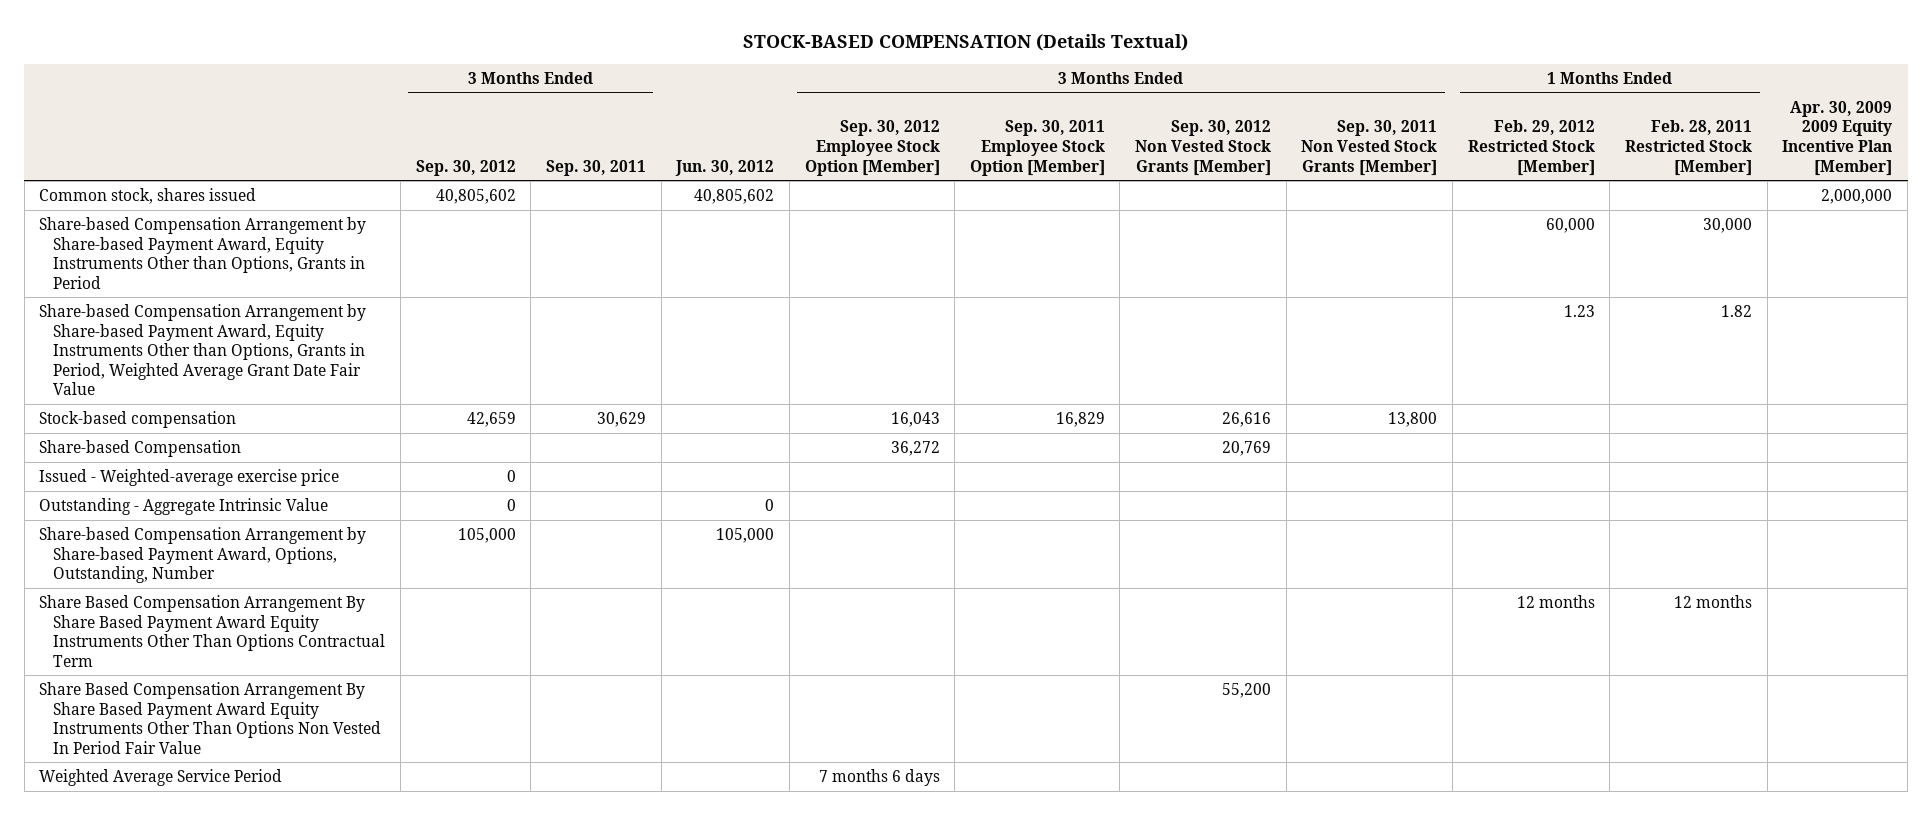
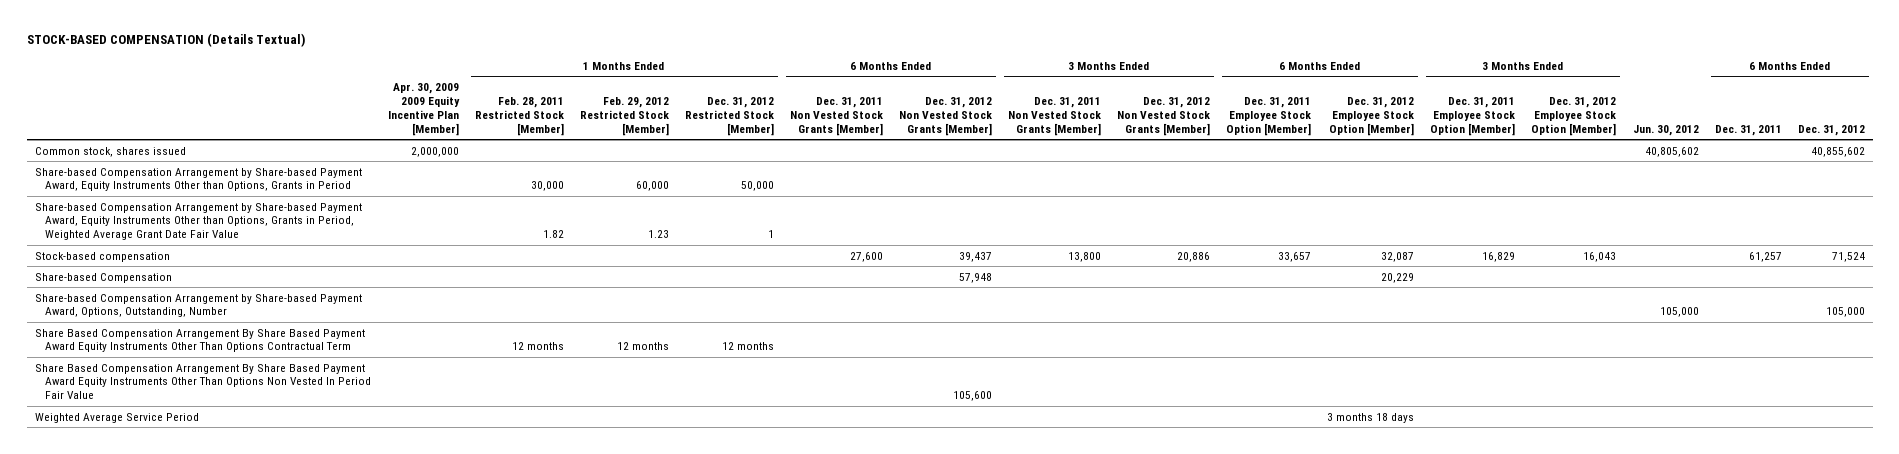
- | 3 Months Ended Sep. 30, 2012 | 3 Months Ended Sep. 30, 2011 | Jun. 30, 2012 | 3 Months Ended Sep. 30, 2012 Employee Stock Option [Member] | 3 Months Ended Sep. 30, 2011 Employee Stock Option [Member] | 3 Months Ended Sep. 30, 2012 Non Vested Stock Grants [Member] | 3 Months Ended Sep. 30, 2011 Non Vested Stock Grants [Member] | 1 Months Ended Feb. 29, 2012 Restricted Stock [Member] | 1 Months Ended Feb. 28, 2011 Restricted Stock [Member] | Apr. 30, 2009 2009 Equity Incentive Plan [Member]
+ | Apr. 30, 2009 2009 Equity Incentive Plan [Member] | 1 Months Ended Feb. 28, 2011 Restricted Stock [Member] | 1 Months Ended Feb. 29, 2012 Restricted Stock [Member] | 1 Months Ended Dec. 31, 2012 Restricted Stock [Member] | 6 Months Ended Dec. 31, 2011 Non Vested Stock Grants [Member] | 6 Months Ended Dec. 31, 2012 Non Vested Stock Grants [Member] | 3 Months Ended Dec. 31, 2011 Non Vested Stock Grants [Member] | 3 Months Ended Dec. 31, 2012 Non Vested Stock Grants [Member] | 6 Months Ended Dec. 31, 2011 Employee Stock Option [Member] | 6 Months Ended Dec. 31, 2012 Employee Stock Option [Member] | 3 Months Ended Dec. 31, 2011 Employee Stock Option [Member] | 3 Months Ended Dec. 31, 2012 Employee Stock Option [Member] | Jun. 30, 2012 | 6 Months Ended Dec. 31, 2011 | 6 Months Ended Dec. 31, 2012
- Issued - Weighted-average exercise price | 0 | | | | | | | | |
- Outstanding - Aggregate Intrinsic Value | 0 | | 0 | | | | | | |

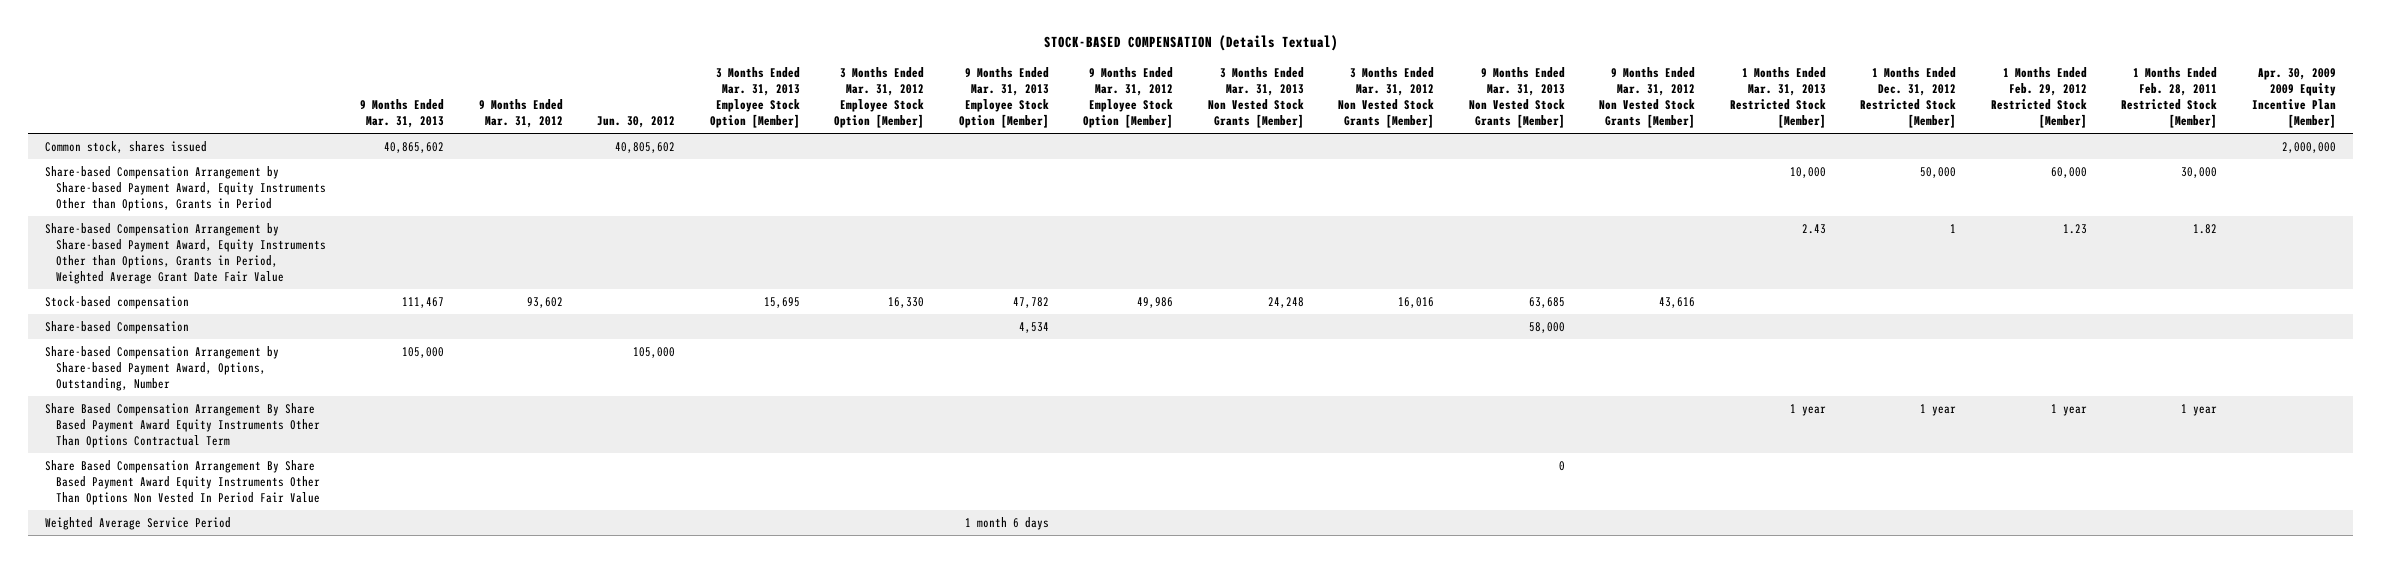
- | Apr. 30, 2009 2009 Equity Incentive Plan [Member] | 1 Months Ended Feb. 28, 2011 Restricted Stock [Member] | 1 Months Ended Feb. 29, 2012 Restricted Stock [Member] | 1 Months Ended Dec. 31, 2012 Restricted Stock [Member] | 6 Months Ended Dec. 31, 2011 Non Vested Stock Grants [Member] | 6 Months Ended Dec. 31, 2012 Non Vested Stock Grants [Member] | 3 Months Ended Dec. 31, 2011 Non Vested Stock Grants [Member] | 3 Months Ended Dec. 31, 2012 Non Vested Stock Grants [Member] | 6 Months Ended Dec. 31, 2011 Employee Stock Option [Member] | 6 Months Ended Dec. 31, 2012 Employee Stock Option [Member] | 3 Months Ended Dec. 31, 2011 Employee Stock Option [Member] | 3 Months Ended Dec. 31, 2012 Employee Stock Option [Member] | Jun. 30, 2012 | 6 Months Ended Dec. 31, 2011 | 6 Months Ended Dec. 31, 2012
+ | 9 Months Ended Mar. 31, 2013 | 9 Months Ended Mar. 31, 2012 | Jun. 30, 2012 | 3 Months Ended Mar. 31, 2013 Employee Stock Option [Member] | 3 Months Ended Mar. 31, 2012 Employee Stock Option [Member] | 9 Months Ended Mar. 31, 2013 Employee Stock Option [Member] | 9 Months Ended Mar. 31, 2012 Employee Stock Option [Member] | 3 Months Ended Mar. 31, 2013 Non Vested Stock Grants [Member] | 3 Months Ended Mar. 31, 2012 Non Vested Stock Grants [Member] | 9 Months Ended Mar. 31, 2013 Non Vested Stock Grants [Member] | 9 Months Ended Mar. 31, 2012 Non Vested Stock Grants [Member] | 1 Months Ended Mar. 31, 2013 Restricted Stock [Member] | 1 Months Ended Dec. 31, 2012 Restricted Stock [Member] | 1 Months Ended Feb. 29, 2012 Restricted Stock [Member] | 1 Months Ended Feb. 28, 2011 Restricted Stock [Member] | Apr. 30, 2009 2009 Equity Incentive Plan [Member]
- Share Based Compensation Arrangement By Share Based Payment Award Equity Instruments Other Than Options Contractual Term | | 12 months | 12 months | 12 months | | | | | | | | | | |
+ Share Based Compensation Arrangement By Share Based Payment Award Equity Instruments Other Than Options Contractual Term | | | | | | | | | | | | 1 year | 1 year | 1 year | 1 year |

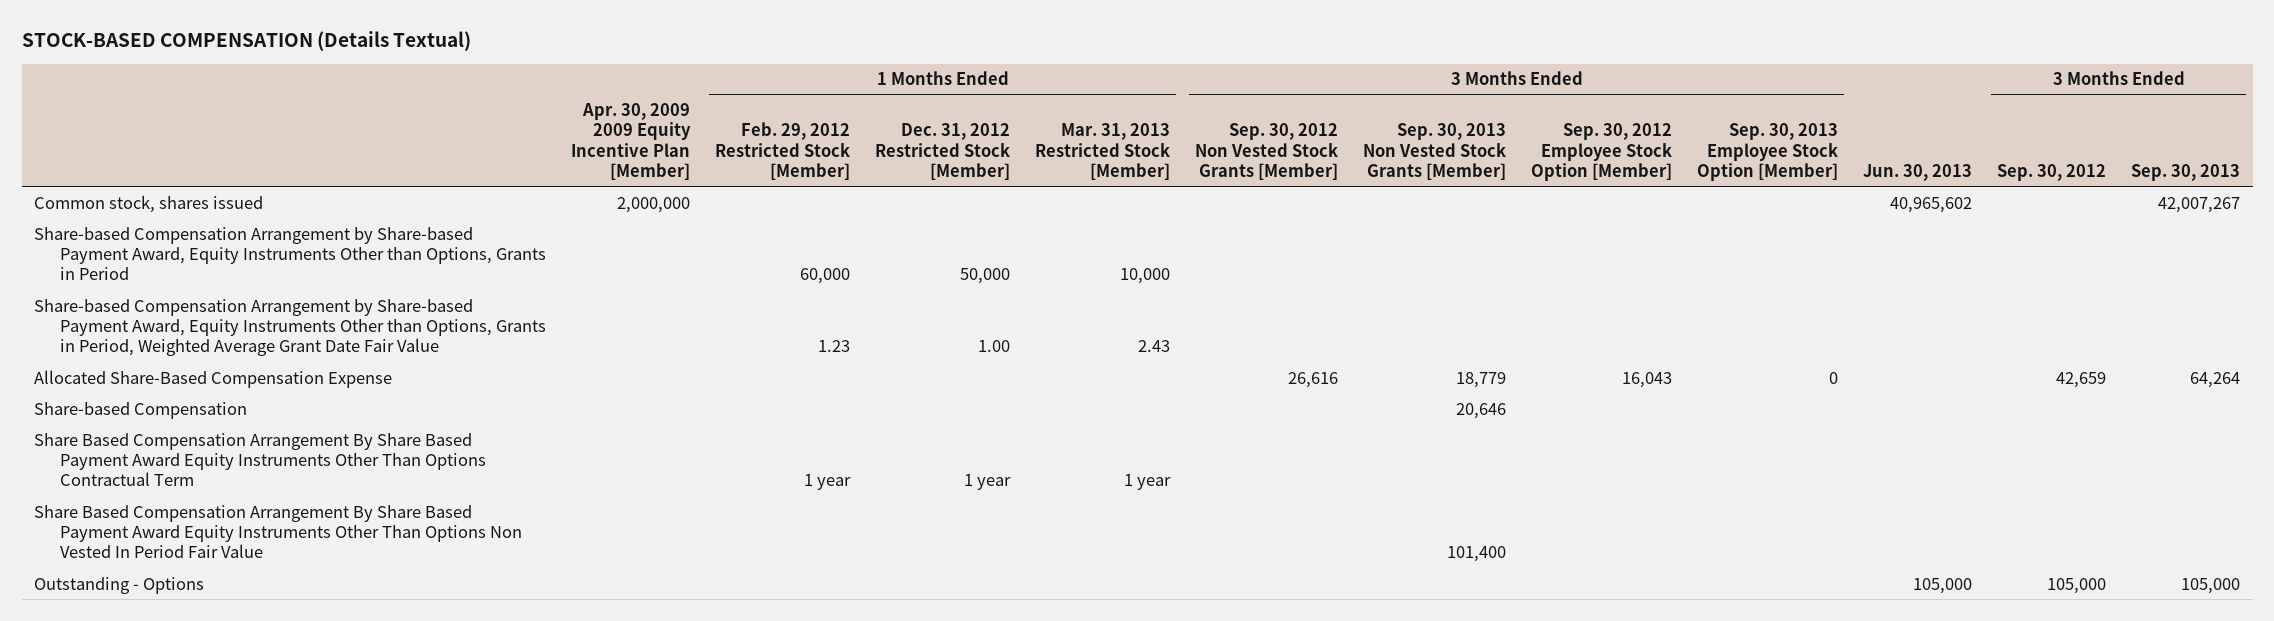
- | 9 Months Ended Mar. 31, 2013 | 9 Months Ended Mar. 31, 2012 | Jun. 30, 2012 | 3 Months Ended Mar. 31, 2013 Employee Stock Option [Member] | 3 Months Ended Mar. 31, 2012 Employee Stock Option [Member] | 9 Months Ended Mar. 31, 2013 Employee Stock Option [Member] | 9 Months Ended Mar. 31, 2012 Employee Stock Option [Member] | 3 Months Ended Mar. 31, 2013 Non Vested Stock Grants [Member] | 3 Months Ended Mar. 31, 2012 Non Vested Stock Grants [Member] | 9 Months Ended Mar. 31, 2013 Non Vested Stock Grants [Member] | 9 Months Ended Mar. 31, 2012 Non Vested Stock Grants [Member] | 1 Months Ended Mar. 31, 2013 Restricted Stock [Member] | 1 Months Ended Dec. 31, 2012 Restricted Stock [Member] | 1 Months Ended Feb. 29, 2012 Restricted Stock [Member] | 1 Months Ended Feb. 28, 2011 Restricted Stock [Member] | Apr. 30, 2009 2009 Equity Incentive Plan [Member]
+ | Apr. 30, 2009 2009 Equity Incentive Plan [Member] | 1 Months Ended Feb. 29, 2012 Restricted Stock [Member] | 1 Months Ended Dec. 31, 2012 Restricted Stock [Member] | 1 Months Ended Mar. 31, 2013 Restricted Stock [Member] | 3 Months Ended Sep. 30, 2012 Non Vested Stock Grants [Member] | 3 Months Ended Sep. 30, 2013 Non Vested Stock Grants [Member] | 3 Months Ended Sep. 30, 2012 Employee Stock Option [Member] | 3 Months Ended Sep. 30, 2013 Employee Stock Option [Member] | Jun. 30, 2013 | 3 Months Ended Sep. 30, 2012 | 3 Months Ended Sep. 30, 2013
- Share-based Compensation Arrangement by Share-based Payment Award, Equity Instruments Other than Options, Grants in Period, Weighted Average Grant Date Fair Value | | | | | | | | | | | | 2.43 | 1 | 1.23 | 1.82 |
- Stock-based compensation | 111,467 | 93,602 | | 15,695 | 16,330 | 47,782 | 49,986 | 24,248 | 16,016 | 63,685 | 43,616 | | | | |
+ Share-based Compensation Arrangement by Share-based Payment Award, Equity Instruments Other than Options, Grants in Period, Weighted Average Grant Date Fair Value | | 1.23 | 1.00 | 2.43 | | | | | | |
+ Allocated Share-Based Compensation Expense | | | | | 26,616 | 18,779 | 16,043 | 0 | | 42,659 | 64,264
- Share-based Compensation Arrangement by Share-based Payment Award, Options, Outstanding, Number | 105,000 | | 105,000 | | | | | | | | | | | | |
- Weighted Average Service Period | | | | | | 1 month 6 days | | | | | | | | | |
+ Outstanding - Options | | | | | | | | | 105,000 | 105,000 | 105,000

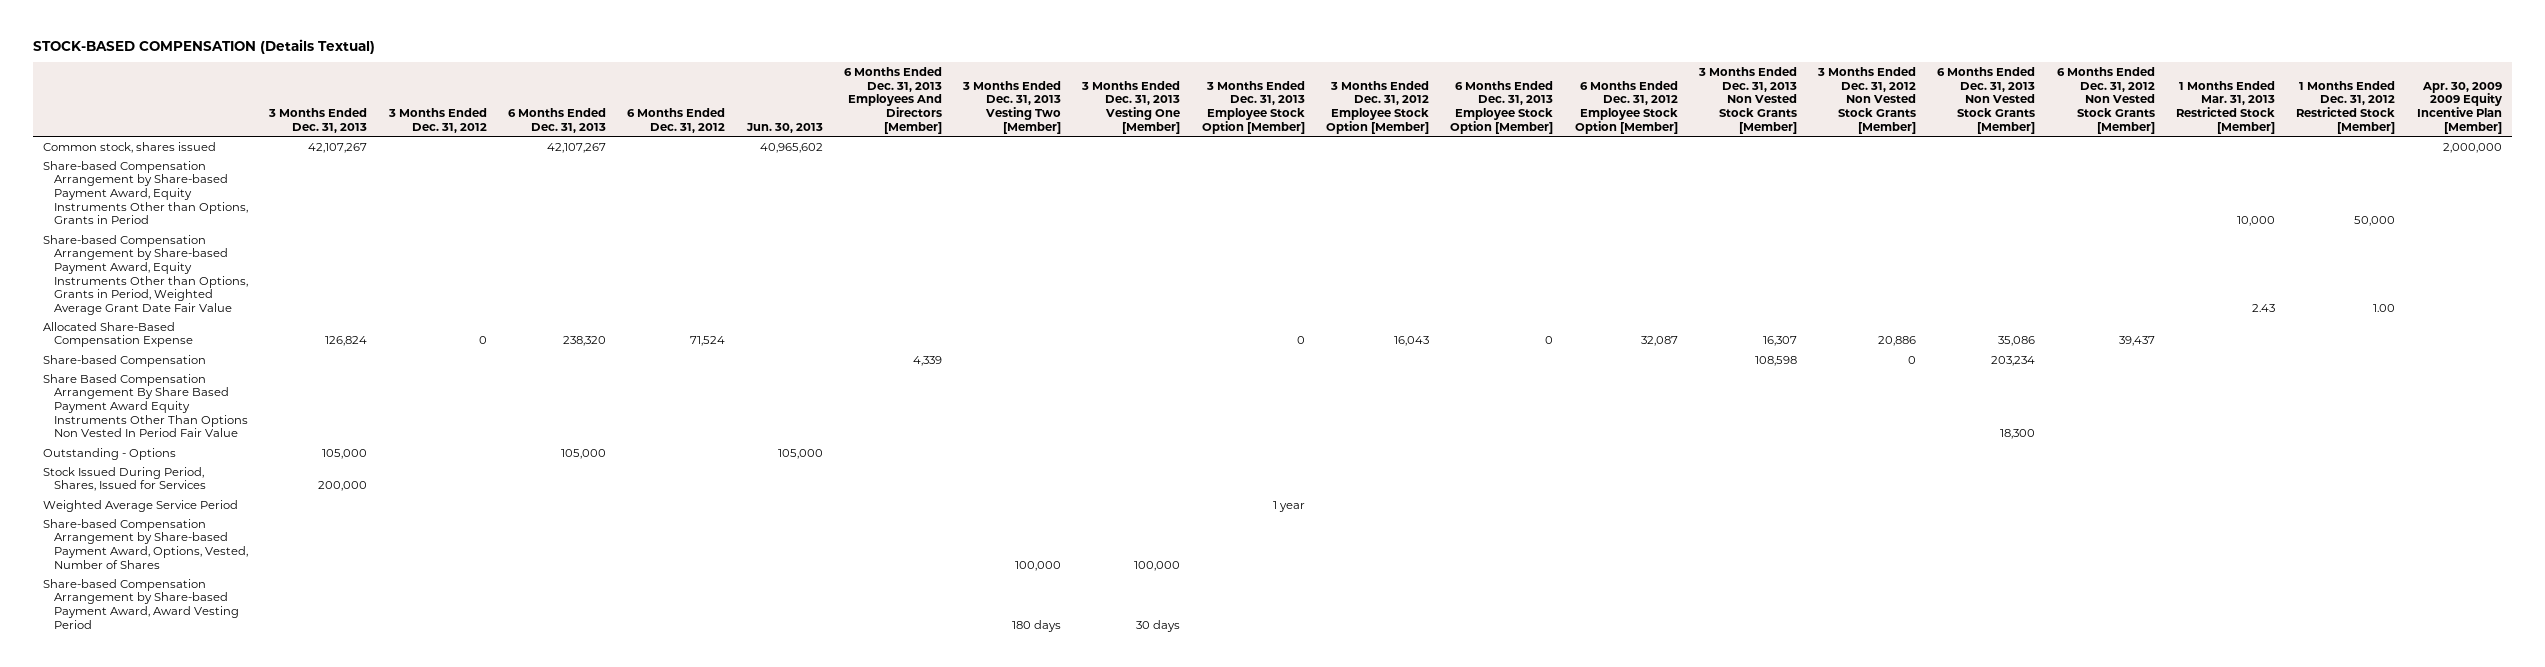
- | Apr. 30, 2009 2009 Equity Incentive Plan [Member] | 1 Months Ended Feb. 29, 2012 Restricted Stock [Member] | 1 Months Ended Dec. 31, 2012 Restricted Stock [Member] | 1 Months Ended Mar. 31, 2013 Restricted Stock [Member] | 3 Months Ended Sep. 30, 2012 Non Vested Stock Grants [Member] | 3 Months Ended Sep. 30, 2013 Non Vested Stock Grants [Member] | 3 Months Ended Sep. 30, 2012 Employee Stock Option [Member] | 3 Months Ended Sep. 30, 2013 Employee Stock Option [Member] | Jun. 30, 2013 | 3 Months Ended Sep. 30, 2012 | 3 Months Ended Sep. 30, 2013
+ | 3 Months Ended Dec. 31, 2013 | 3 Months Ended Dec. 31, 2012 | 6 Months Ended Dec. 31, 2013 | 6 Months Ended Dec. 31, 2012 | Jun. 30, 2013 | 6 Months Ended Dec. 31, 2013 Employees And Directors [Member] | 3 Months Ended Dec. 31, 2013 Vesting Two [Member] | 3 Months Ended Dec. 31, 2013 Vesting One [Member] | 3 Months Ended Dec. 31, 2013 Employee Stock Option [Member] | 3 Months Ended Dec. 31, 2012 Employee Stock Option [Member] | 6 Months Ended Dec. 31, 2013 Employee Stock Option [Member] | 6 Months Ended Dec. 31, 2012 Employee Stock Option [Member] | 3 Months Ended Dec. 31, 2013 Non Vested Stock Grants [Member] | 3 Months Ended Dec. 31, 2012 Non Vested Stock Grants [Member] | 6 Months Ended Dec. 31, 2013 Non Vested Stock Grants [Member] | 6 Months Ended Dec. 31, 2012 Non Vested Stock Grants [Member] | 1 Months Ended Mar. 31, 2013 Restricted Stock [Member] | 1 Months Ended Dec. 31, 2012 Restricted Stock [Member] | Apr. 30, 2009 2009 Equity Incentive Plan [Member]
- Share Based Compensation Arrangement By Share Based Payment Award Equity Instruments Other Than Options Contractual Term | | 1 year | 1 year | 1 year | | | | | | |
+ Stock Issued During Period, Shares, Issued for Services | 200,000 | | | | | | | | | | | | | | | | | |
+ Weighted Average Service Period | | | | | | | | | 1 year | | | | | | | | | |
+ Share-based Compensation Arrangement by Share-based Payment Award, Options, Vested, Number of Shares | | | | | | | 100,000 | 100,000 | | | | | | | | | | |
+ Share-based Compensation Arrangement by Share-based Payment Award, Award Vesting Period | | | | | | | 180 days | 30 days | | | | | | | | | | |

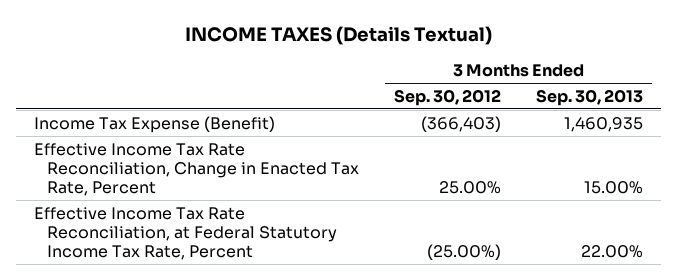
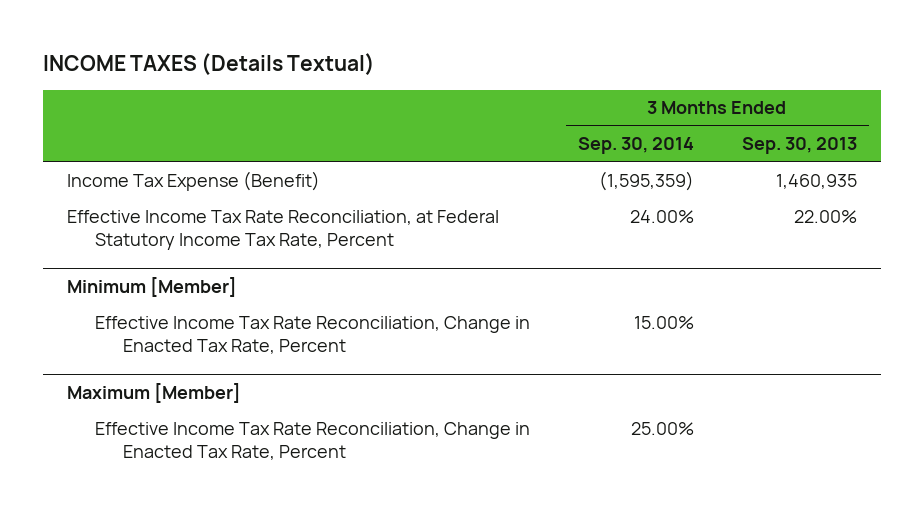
- | 3 Months Ended Sep. 30, 2012 | 3 Months Ended Sep. 30, 2013
+ | 3 Months Ended Sep. 30, 2014 | 3 Months Ended Sep. 30, 2013
- Effective Income Tax Rate Reconciliation, Change in Enacted Tax Rate, Percent | 25.00% | 15.00%
+ Minimum [Member]
+ Effective Income Tax Rate Reconciliation, Change in Enacted Tax Rate, Percent | 15.00% |
+ Maximum [Member]
+ Effective Income Tax Rate Reconciliation, Change in Enacted Tax Rate, Percent | 25.00% |

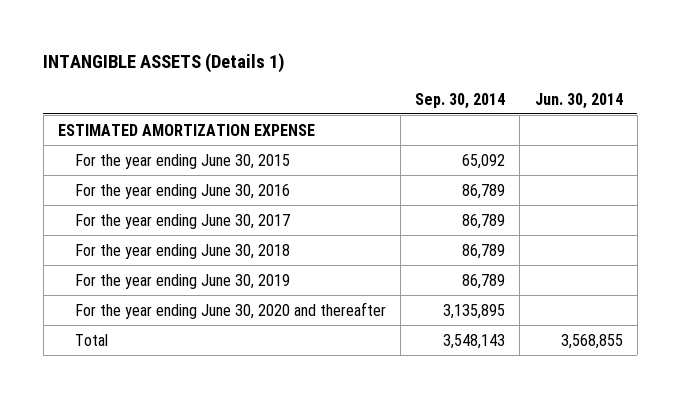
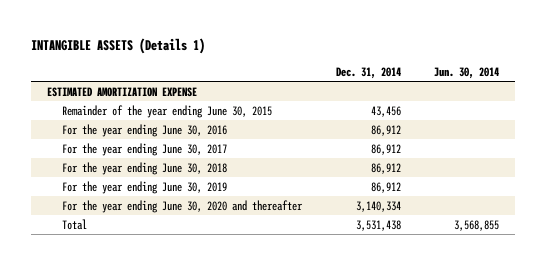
- | Sep. 30, 2014 | Jun. 30, 2014
+ | Dec. 31, 2014 | Jun. 30, 2014
- For the year ending June 30, 2015 | 65,092 |
+ Remainder of the year ending June 30, 2015 | 43,456 |

